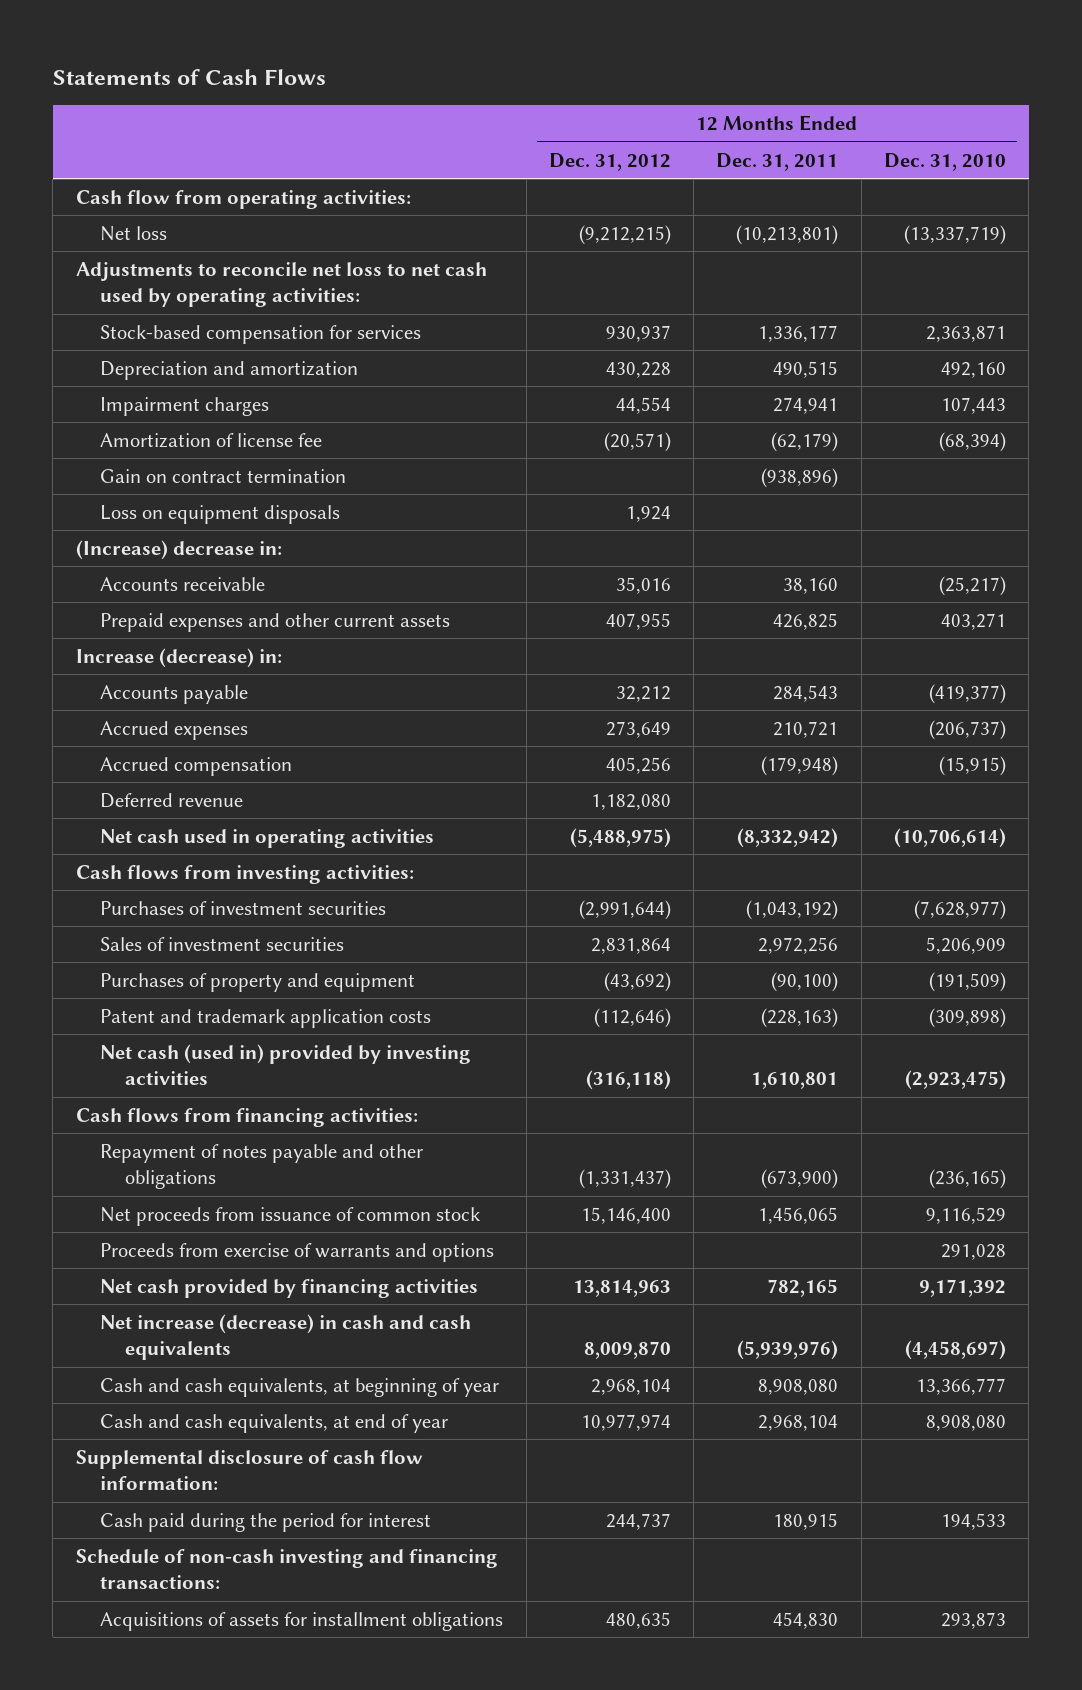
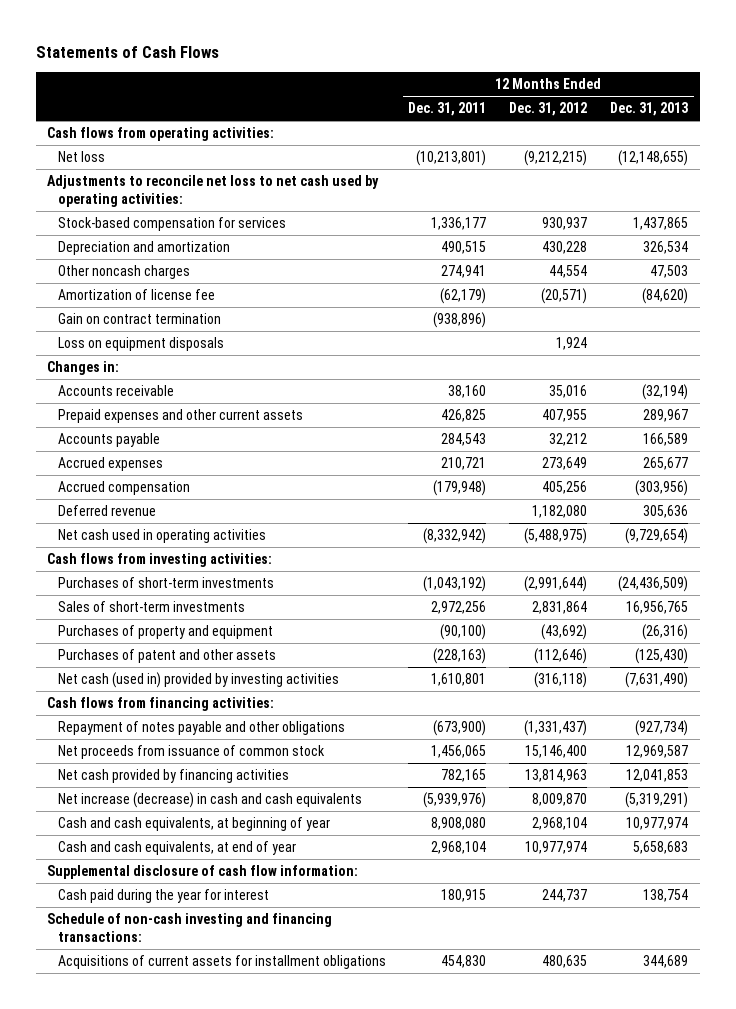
- | 12 Months Ended Dec. 31, 2012 | 12 Months Ended Dec. 31, 2011 | 12 Months Ended Dec. 31, 2010
+ | 12 Months Ended Dec. 31, 2011 | 12 Months Ended Dec. 31, 2012 | 12 Months Ended Dec. 31, 2013
- Cash flow from operating activities:
+ Cash flows from operating activities:
- Impairment charges | 44,554 | 274,941 | 107,443
+ Other noncash charges | 274,941 | 44,554 | 47,503
- (Increase) decrease in:
+ Changes in:
- Increase (decrease) in:
- Purchases of investment securities | (2,991,644) | (1,043,192) | (7,628,977)
- Sales of investment securities | 2,831,864 | 2,972,256 | 5,206,909
+ Purchases of short-term investments | (1,043,192) | (2,991,644) | (24,436,509)
+ Sales of short-term investments | 2,972,256 | 2,831,864 | 16,956,765
- Patent and trademark application costs | (112,646) | (228,163) | (309,898)
+ Purchases of patent and other assets | (228,163) | (112,646) | (125,430)
- Proceeds from exercise of warrants and options | | | 291,028
- Cash paid during the period for interest | 244,737 | 180,915 | 194,533
+ Cash paid during the year for interest | 180,915 | 244,737 | 138,754
- Acquisitions of assets for installment obligations | 480,635 | 454,830 | 293,873
+ Acquisitions of current assets for installment obligations | 454,830 | 480,635 | 344,689

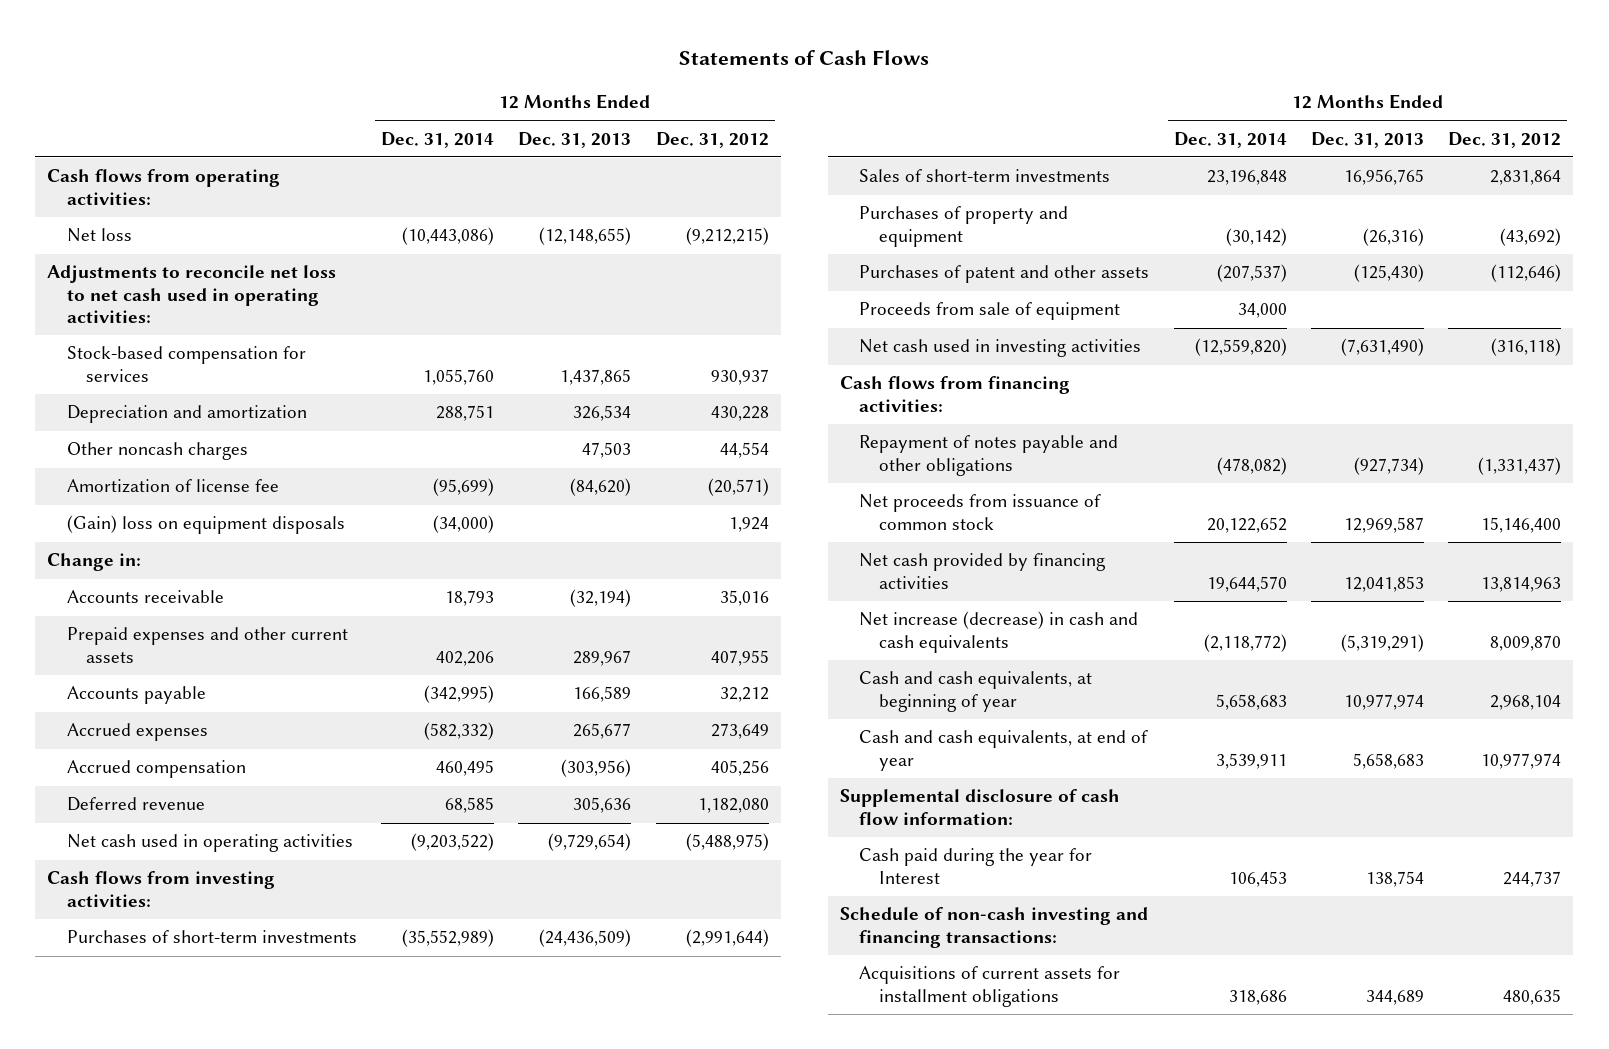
- | 12 Months Ended Dec. 31, 2011 | 12 Months Ended Dec. 31, 2012 | 12 Months Ended Dec. 31, 2013
+ | 12 Months Ended Dec. 31, 2014 | 12 Months Ended Dec. 31, 2013 | 12 Months Ended Dec. 31, 2012
- Adjustments to reconcile net loss to net cash used by operating activities:
+ Adjustments to reconcile net loss to net cash used in operating activities:
- Gain on contract termination | (938,896) | |
- Loss on equipment disposals | | 1,924 |
- Changes in:
+ (Gain) loss on equipment disposals | (34,000) | | 1,924
+ Change in:
- Net cash (used in) provided by investing activities | 1,610,801 | (316,118) | (7,631,490)
+ Proceeds from sale of equipment | 34,000 | |
+ Net cash used in investing activities | (12,559,820) | (7,631,490) | (316,118)
- Cash paid during the year for interest | 180,915 | 244,737 | 138,754
+ Cash paid during the year for Interest | 106,453 | 138,754 | 244,737

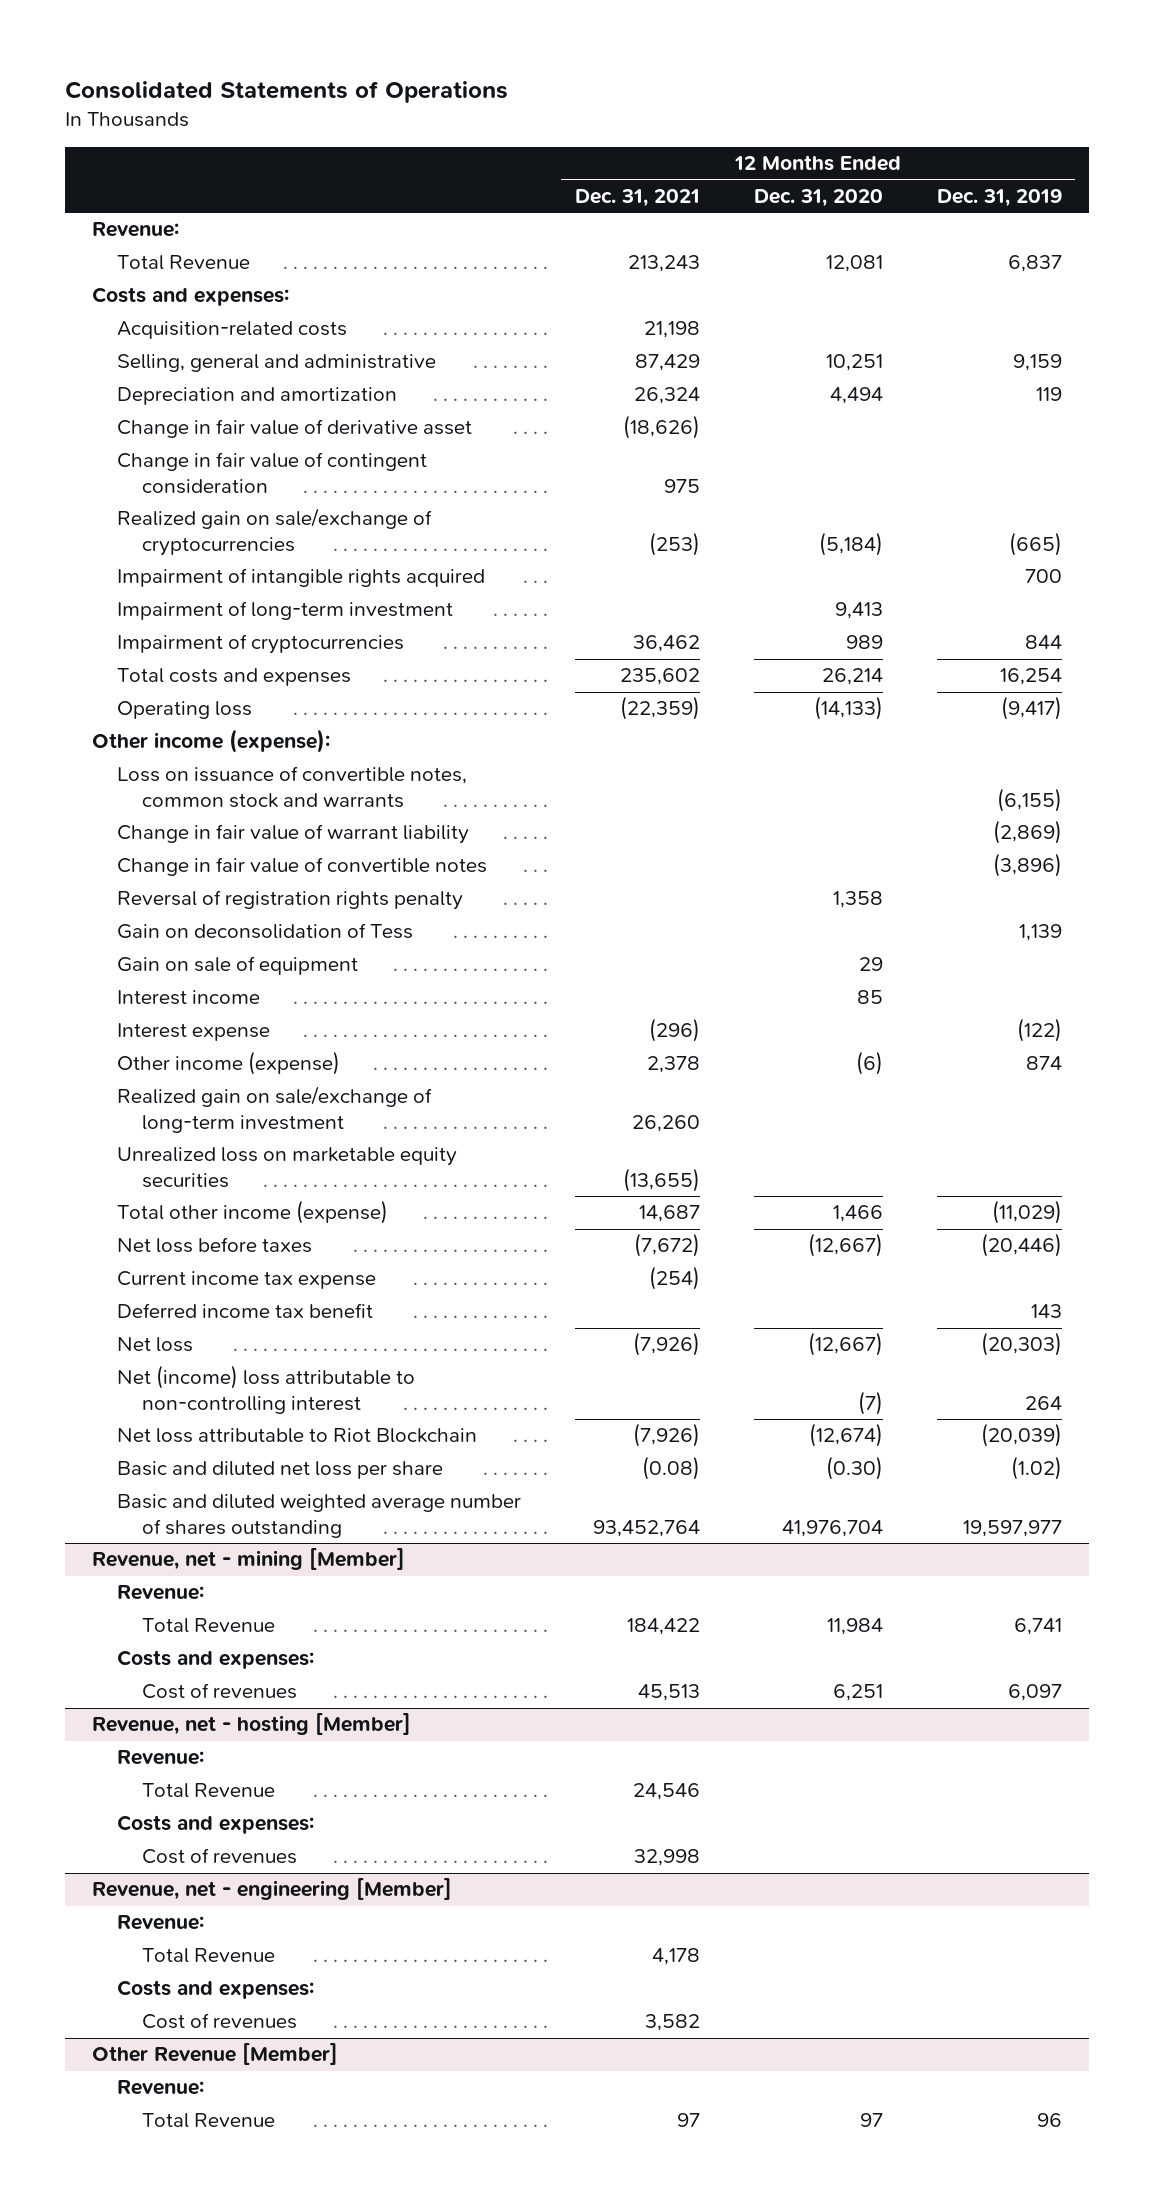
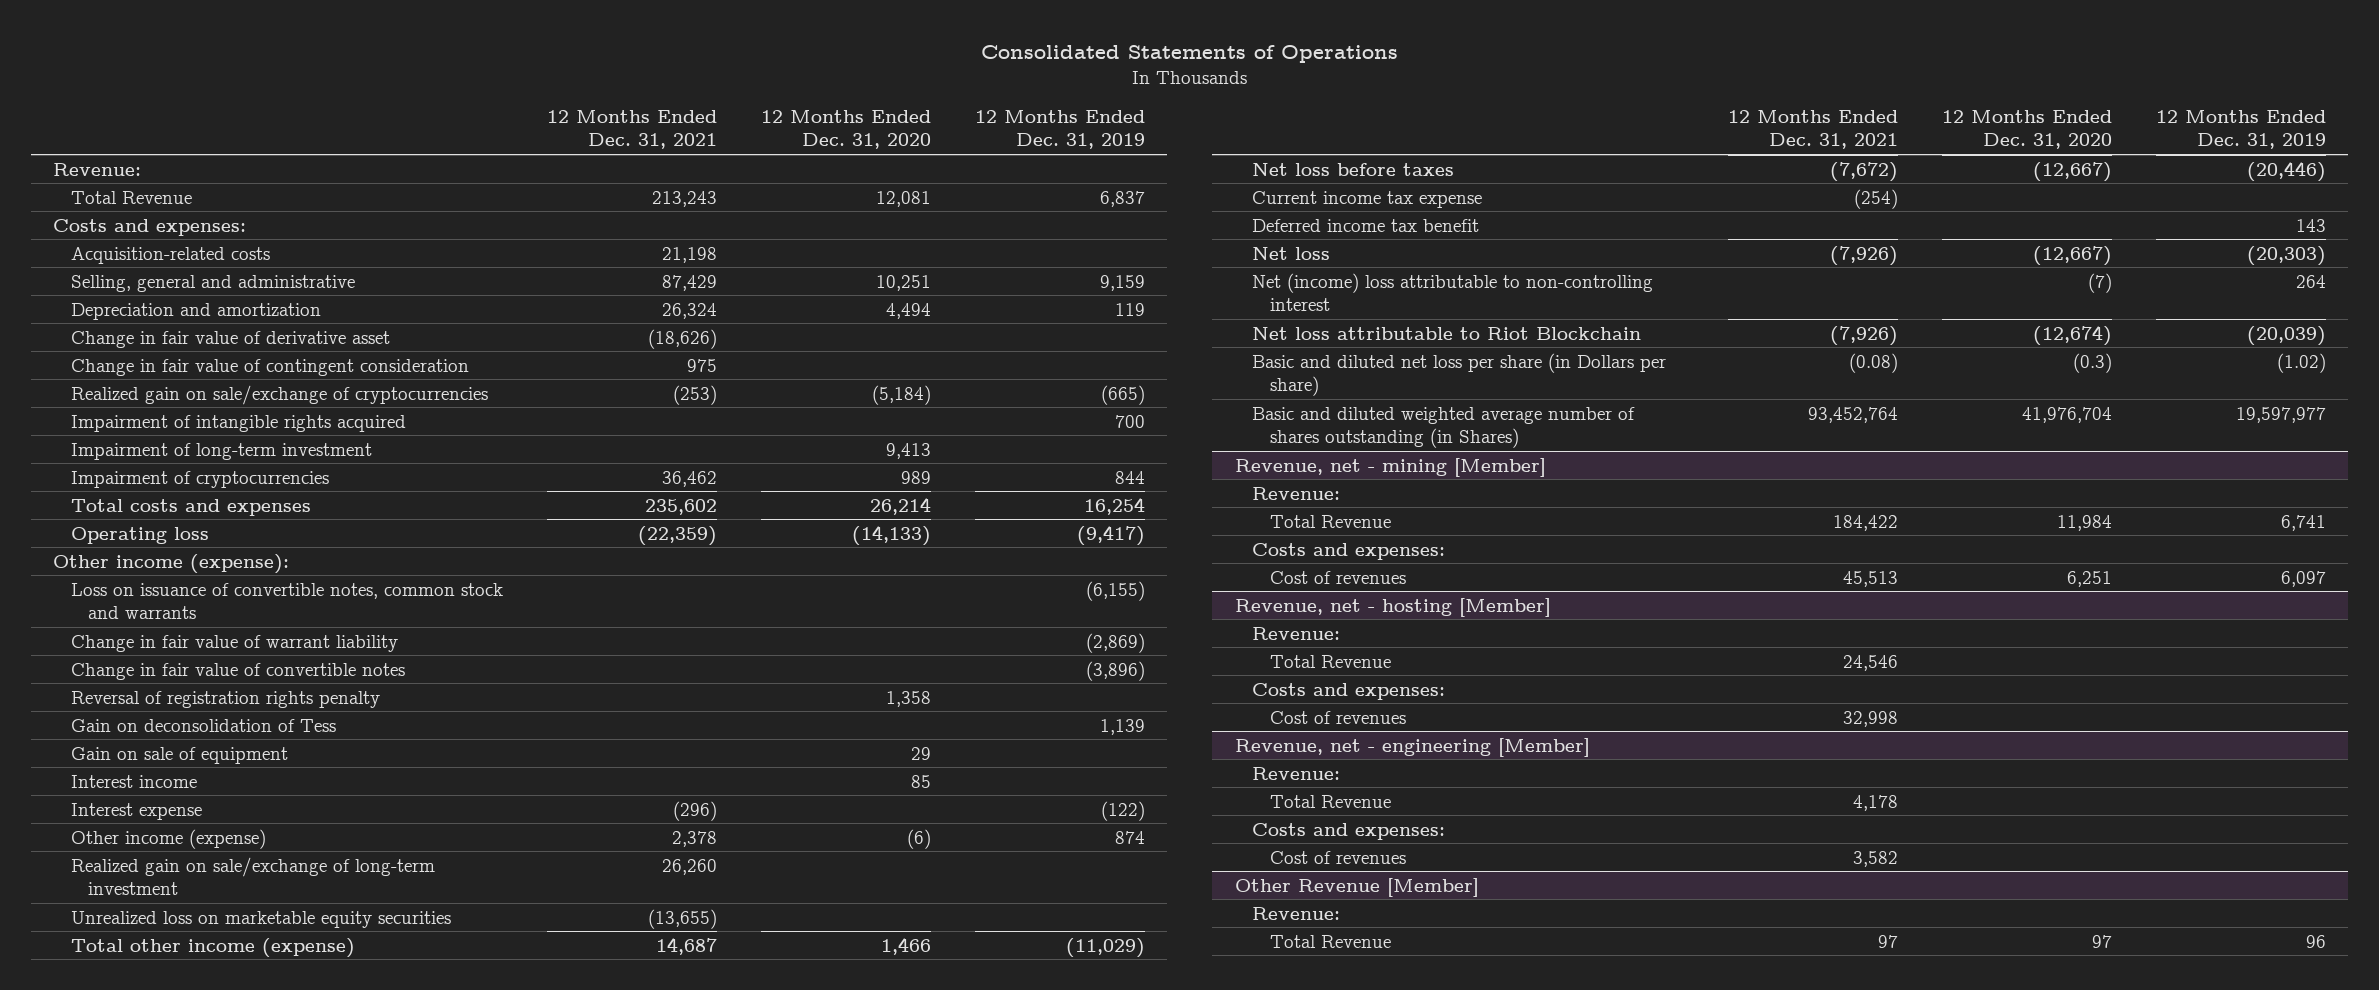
- Basic and diluted net loss per share | (0.08) | (0.30) | (1.02)
- Basic and diluted weighted average number of shares outstanding | 93,452,764 | 41,976,704 | 19,597,977
+ Basic and diluted net loss per share (in Dollars per share) | (0.08) | (0.3) | (1.02)
+ Basic and diluted weighted average number of shares outstanding (in Shares) | 93,452,764 | 41,976,704 | 19,597,977

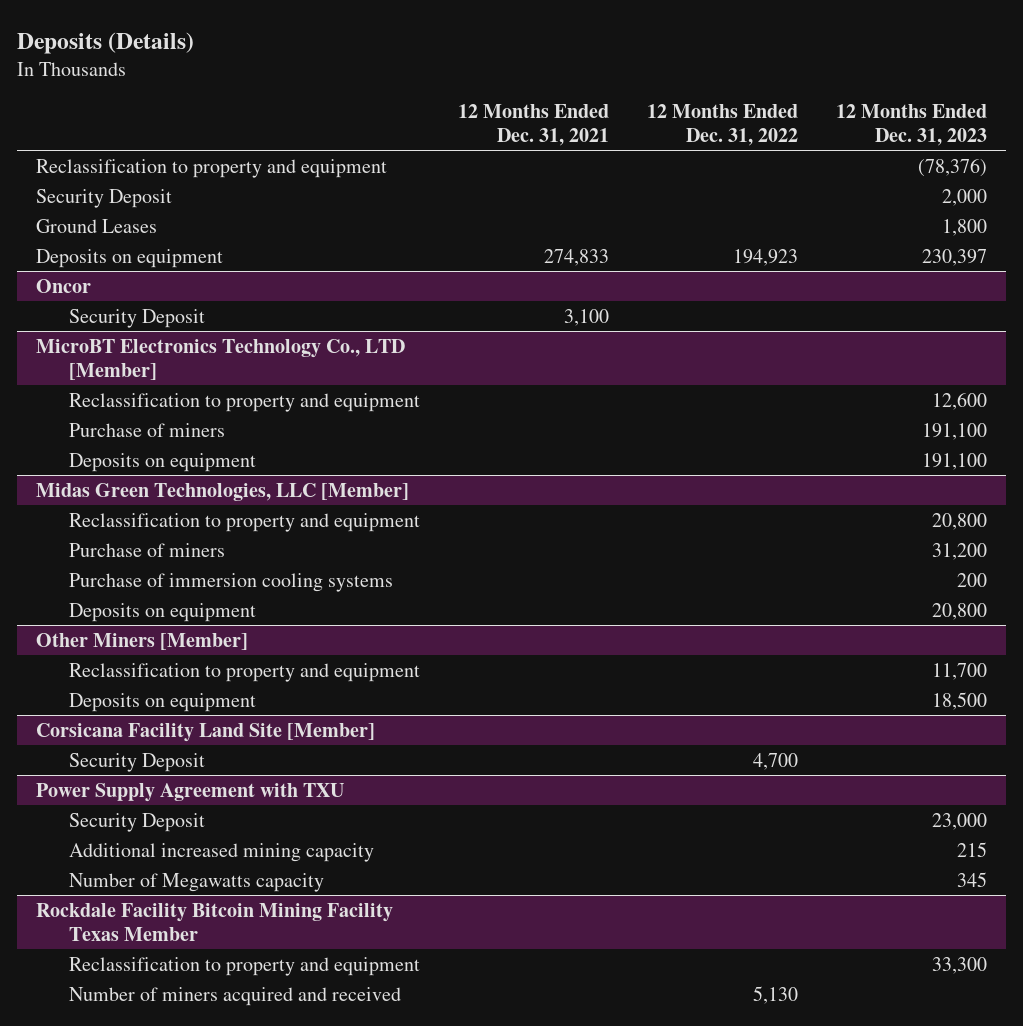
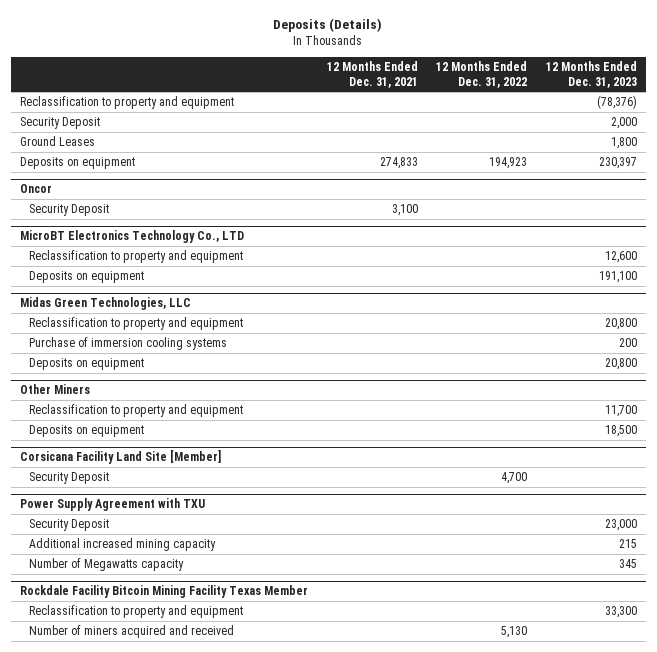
- MicroBT Electronics Technology Co., LTD [Member]
+ MicroBT Electronics Technology Co., LTD
- Purchase of miners | | | 191,100
- Midas Green Technologies, LLC [Member]
+ Midas Green Technologies, LLC
- Purchase of miners | | | 31,200
- Other Miners [Member]
+ Other Miners

